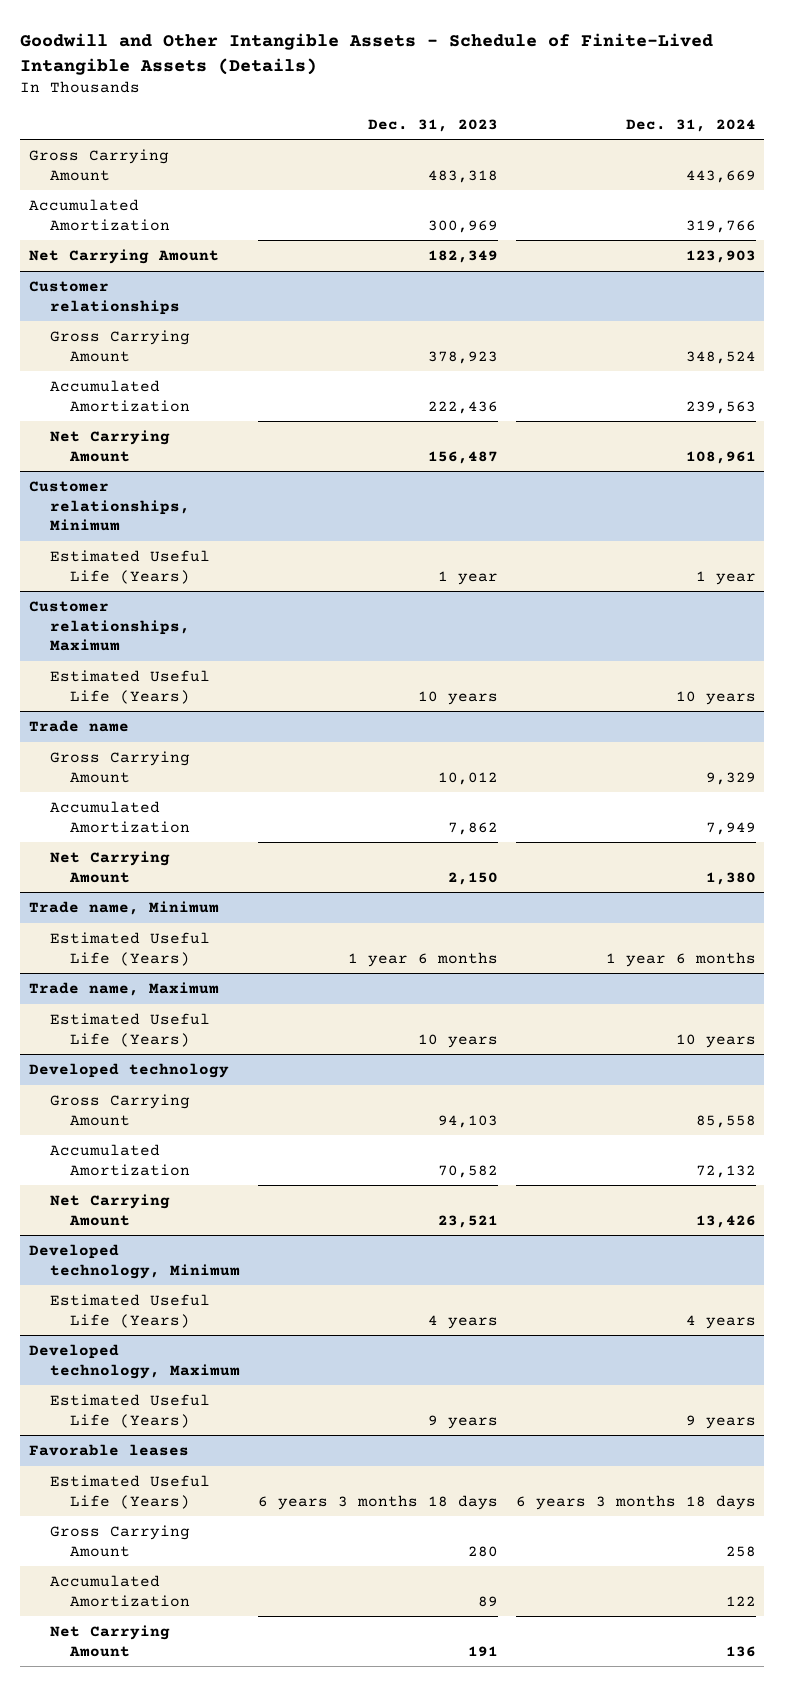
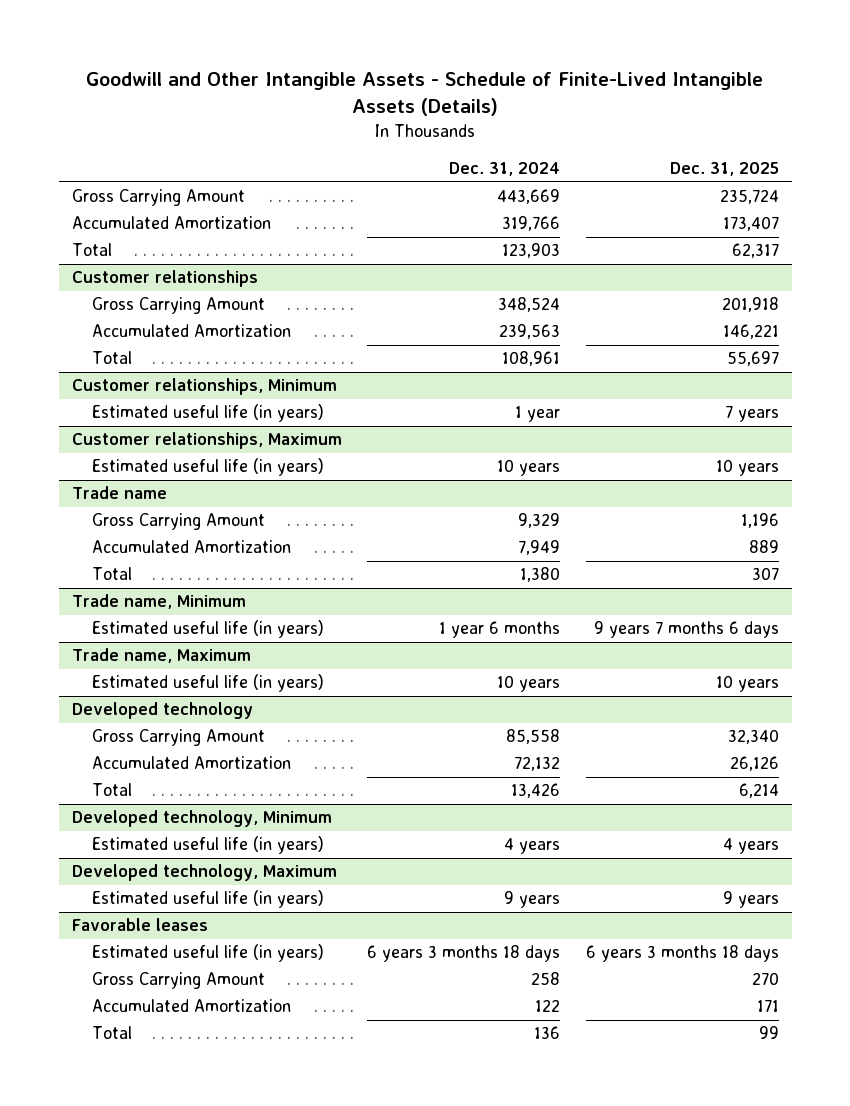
- | Dec. 31, 2023 | Dec. 31, 2024
+ | Dec. 31, 2024 | Dec. 31, 2025
- Net Carrying Amount | 182,349 | 123,903
+ Total | 123,903 | 62,317
@ Customer relationships
- Net Carrying Amount | 156,487 | 108,961
+ Total | 108,961 | 55,697
@ Customer relationships, Minimum
- Estimated Useful Life (Years) | 1 year | 1 year
+ Estimated useful life (in years) | 1 year | 7 years
@ Customer relationships, Maximum
- Estimated Useful Life (Years) | 10 years | 10 years
+ Estimated useful life (in years) | 10 years | 10 years
@ Trade name
- Net Carrying Amount | 2,150 | 1,380
+ Total | 1,380 | 307
@ Trade name, Minimum
- Estimated Useful Life (Years) | 1 year 6 months | 1 year 6 months
+ Estimated useful life (in years) | 1 year 6 months | 9 years 7 months 6 days
@ Trade name, Maximum
- Estimated Useful Life (Years) | 10 years | 10 years
+ Estimated useful life (in years) | 10 years | 10 years
@ Developed technology
- Net Carrying Amount | 23,521 | 13,426
+ Total | 13,426 | 6,214
@ Developed technology, Minimum
- Estimated Useful Life (Years) | 4 years | 4 years
+ Estimated useful life (in years) | 4 years | 4 years
@ Developed technology, Maximum
- Estimated Useful Life (Years) | 9 years | 9 years
+ Estimated useful life (in years) | 9 years | 9 years
@ Favorable leases
- Estimated Useful Life (Years) | 6 years 3 months 18 days | 6 years 3 months 18 days
+ Estimated useful life (in years) | 6 years 3 months 18 days | 6 years 3 months 18 days
- Net Carrying Amount | 191 | 136
+ Total | 136 | 99

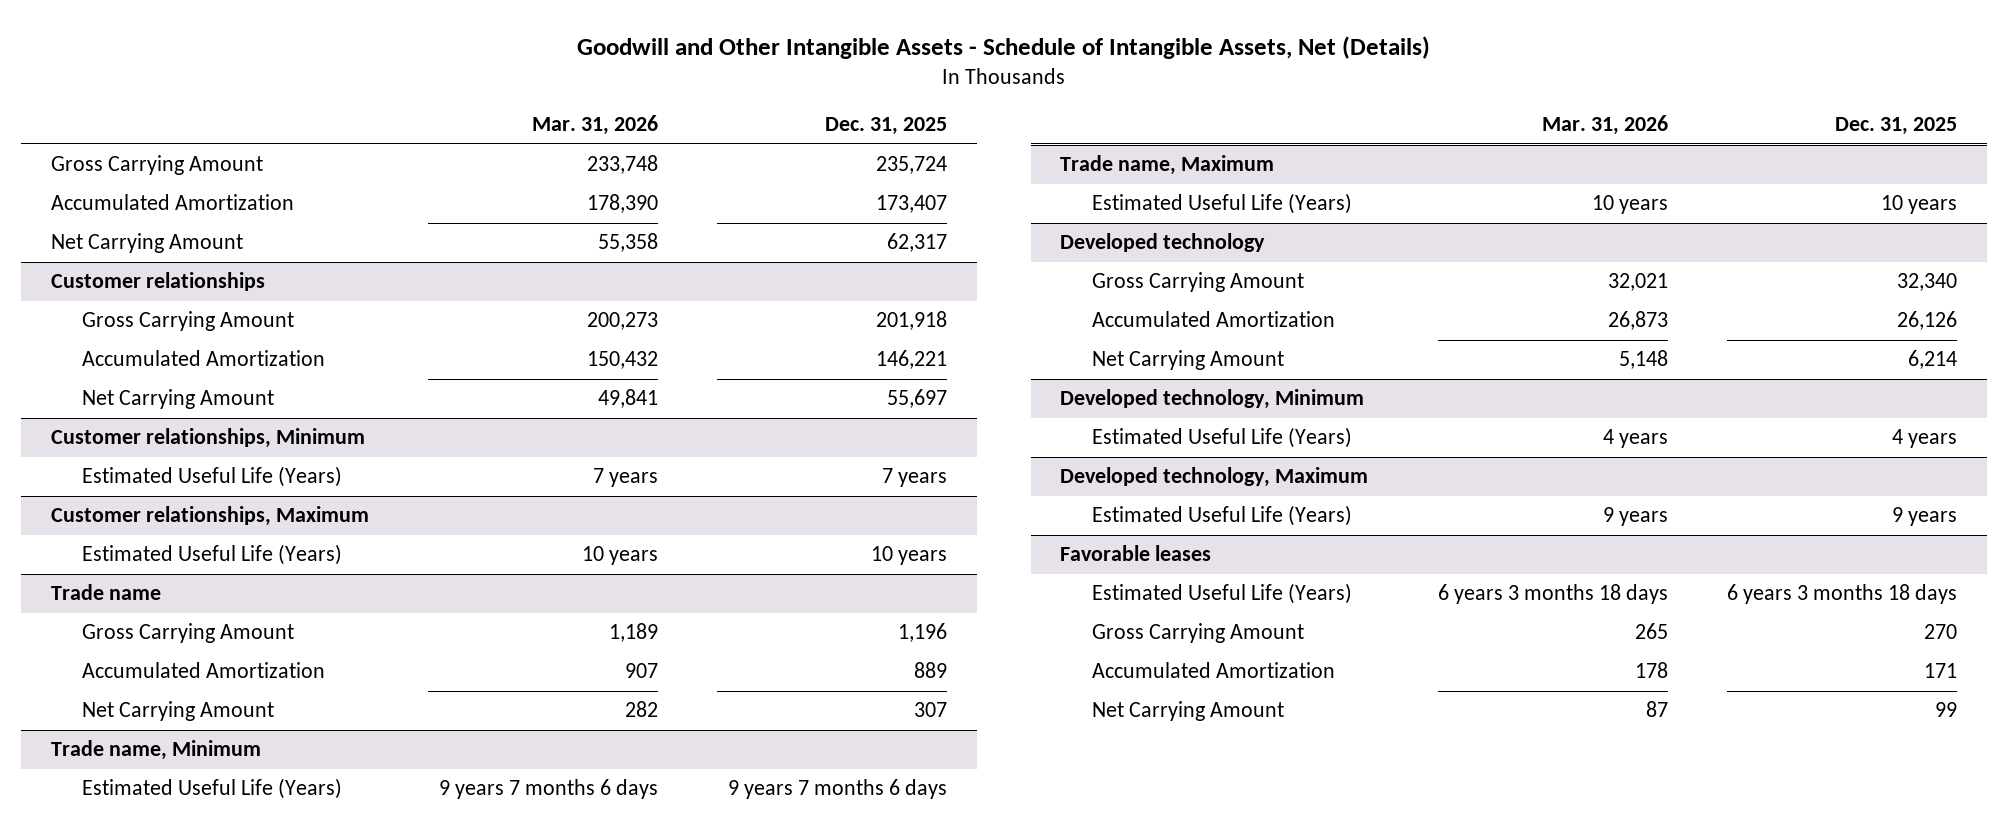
- Goodwill and Other Intangible Assets - Schedule of Finite-Lived Intangible Assets (Details)
+ Goodwill and Other Intangible Assets - Schedule of Intangible Assets, Net (Details)
- | Dec. 31, 2024 | Dec. 31, 2025
+ | Mar. 31, 2026 | Dec. 31, 2025
- Total | 123,903 | 62,317
+ Net Carrying Amount | 55,358 | 62,317
@ Customer relationships
- Total | 108,961 | 55,697
+ Net Carrying Amount | 49,841 | 55,697
@ Customer relationships, Minimum
- Estimated useful life (in years) | 1 year | 7 years
+ Estimated Useful Life (Years) | 7 years | 7 years
@ Customer relationships, Maximum
- Estimated useful life (in years) | 10 years | 10 years
+ Estimated Useful Life (Years) | 10 years | 10 years
@ Trade name
- Total | 1,380 | 307
+ Net Carrying Amount | 282 | 307
@ Trade name, Minimum
- Estimated useful life (in years) | 1 year 6 months | 9 years 7 months 6 days
+ Estimated Useful Life (Years) | 9 years 7 months 6 days | 9 years 7 months 6 days
@ Trade name, Maximum
- Estimated useful life (in years) | 10 years | 10 years
+ Estimated Useful Life (Years) | 10 years | 10 years
@ Developed technology
- Total | 13,426 | 6,214
+ Net Carrying Amount | 5,148 | 6,214
@ Developed technology, Minimum
- Estimated useful life (in years) | 4 years | 4 years
+ Estimated Useful Life (Years) | 4 years | 4 years
@ Developed technology, Maximum
- Estimated useful life (in years) | 9 years | 9 years
+ Estimated Useful Life (Years) | 9 years | 9 years
@ Favorable leases
- Estimated useful life (in years) | 6 years 3 months 18 days | 6 years 3 months 18 days
+ Estimated Useful Life (Years) | 6 years 3 months 18 days | 6 years 3 months 18 days
- Total | 136 | 99
+ Net Carrying Amount | 87 | 99

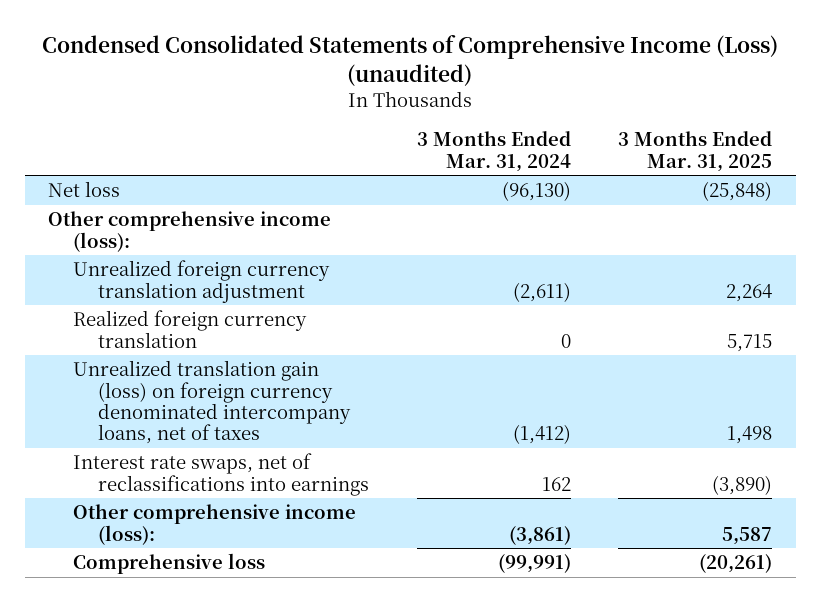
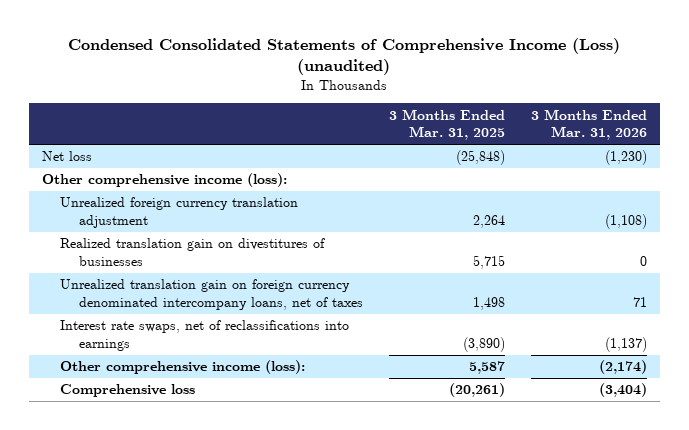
- | 3 Months Ended Mar. 31, 2024 | 3 Months Ended Mar. 31, 2025
+ | 3 Months Ended Mar. 31, 2025 | 3 Months Ended Mar. 31, 2026
- Realized foreign currency translation | 0 | 5,715
- Unrealized translation gain (loss) on foreign currency denominated intercompany loans, net of taxes | (1,412) | 1,498
+ Realized translation gain on divestitures of businesses | 5,715 | 0
+ Unrealized translation gain on foreign currency denominated intercompany loans, net of taxes | 1,498 | 71

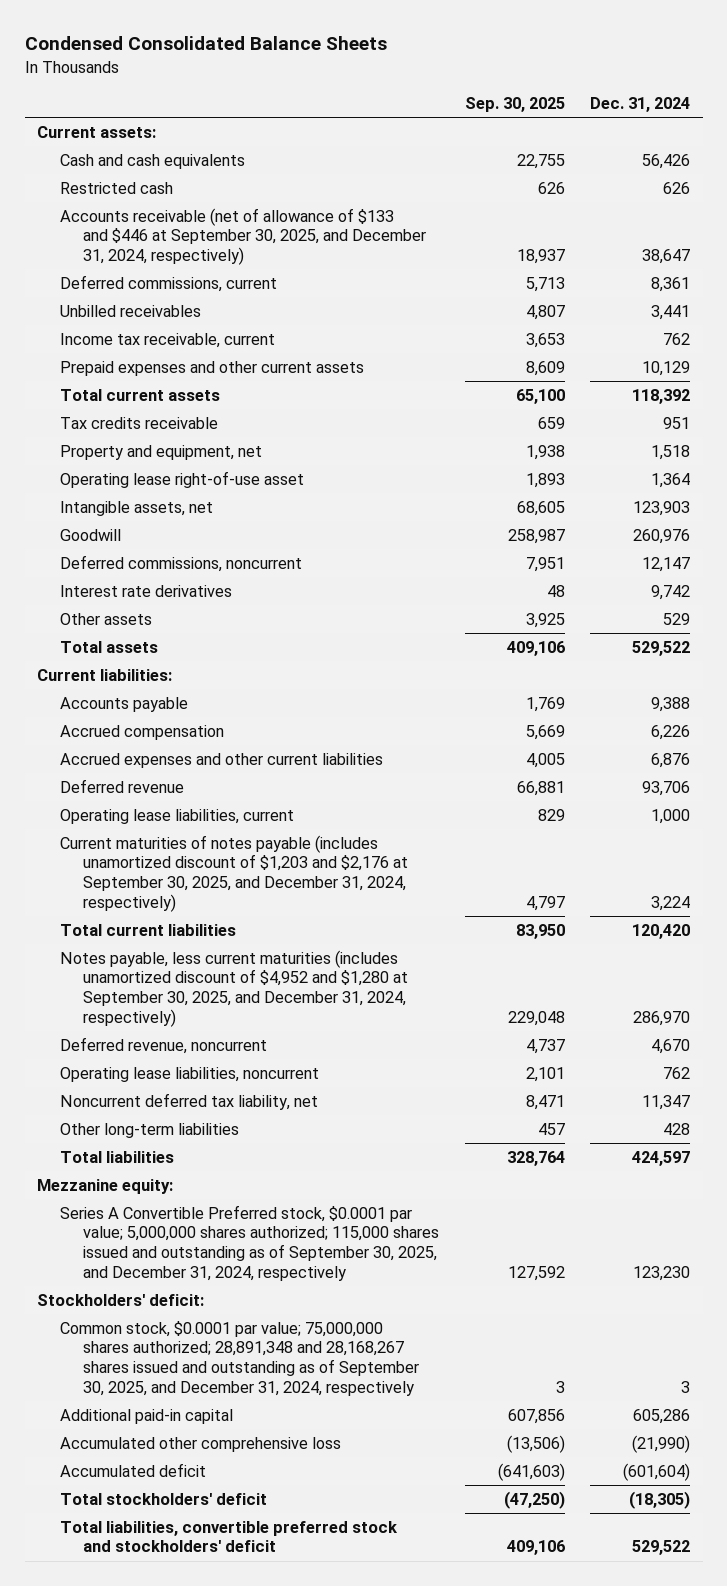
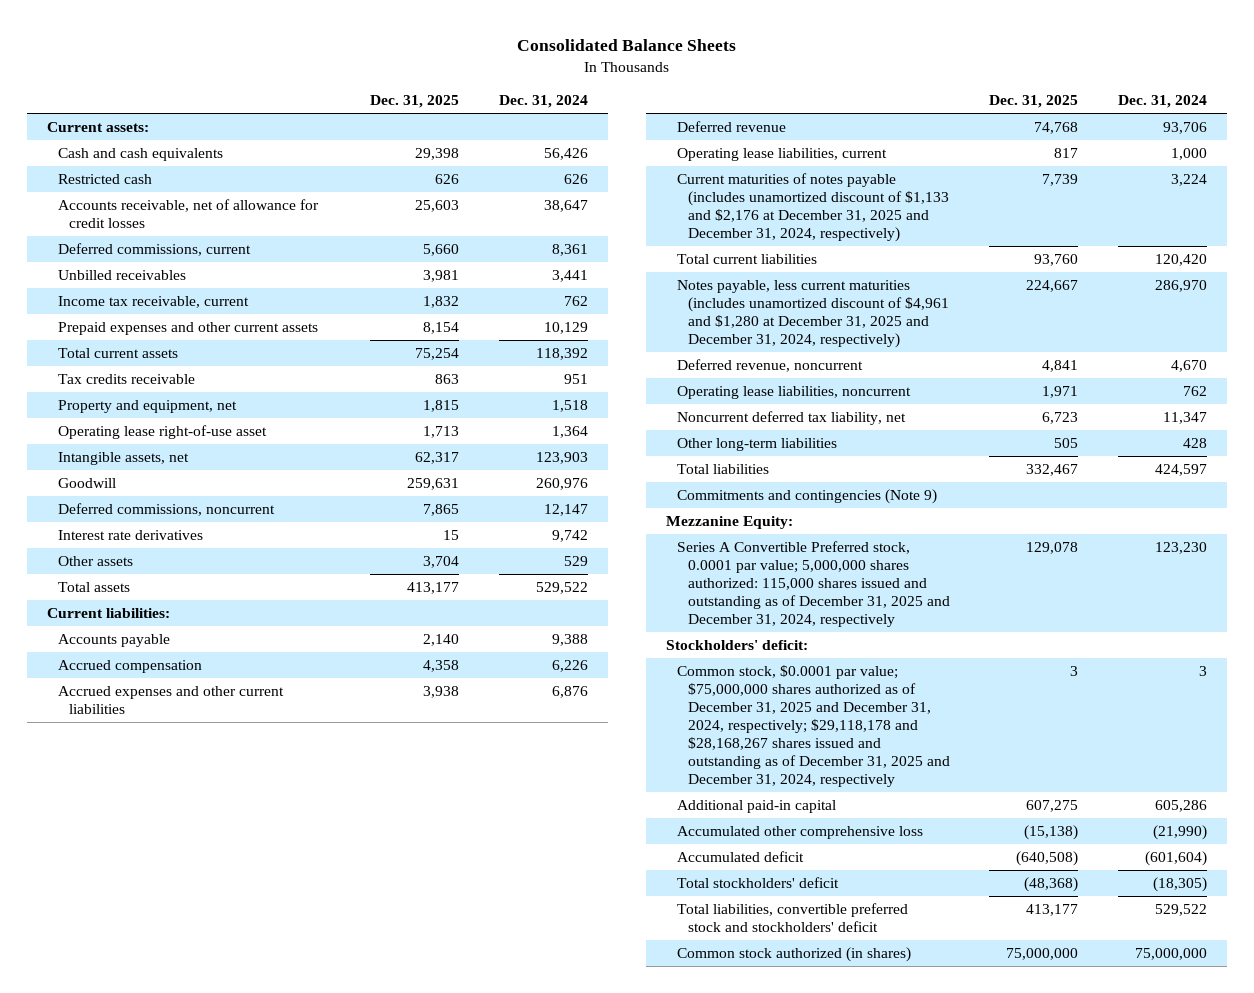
- Condensed Consolidated Balance Sheets
+ Consolidated Balance Sheets
- | Sep. 30, 2025 | Dec. 31, 2024
+ | Dec. 31, 2025 | Dec. 31, 2024
- Accounts receivable (net of allowance of $133 and $446 at September 30, 2025, and December 31, 2024, respectively) | 18,937 | 38,647
+ Accounts receivable, net of allowance for credit losses | 25,603 | 38,647
- Current maturities of notes payable (includes unamortized discount of $1,203 and $2,176 at September 30, 2025, and December 31, 2024, respectively) | 4,797 | 3,224
+ Current maturities of notes payable (includes unamortized discount of $1,133 and $2,176 at December 31, 2025 and December 31, 2024, respectively) | 7,739 | 3,224
- Notes payable, less current maturities (includes unamortized discount of $4,952 and $1,280 at September 30, 2025, and December 31, 2024, respectively) | 229,048 | 286,970
+ Notes payable, less current maturities (includes unamortized discount of $4,961 and $1,280 at December 31, 2025 and December 31, 2024, respectively) | 224,667 | 286,970
- Mezzanine equity:
- Series A Convertible Preferred stock, $0.0001 par value; 5,000,000 shares authorized; 115,000 shares issued and outstanding as of September 30, 2025, and December 31, 2024, respectively | 127,592 | 123,230
+ Commitments and contingencies (Note 9)
+ Mezzanine Equity:
+ Series A Convertible Preferred stock, 0.0001 par value; 5,000,000 shares authorized: 115,000 shares issued and outstanding as of December 31, 2025 and December 31, 2024, respectively | 129,078 | 123,230
- Common stock, $0.0001 par value; 75,000,000 shares authorized; 28,891,348 and 28,168,267 shares issued and outstanding as of September 30, 2025, and December 31, 2024, respectively | 3 | 3
+ Common stock, $0.0001 par value; $75,000,000 shares authorized as of December 31, 2025 and December 31, 2024, respectively; $29,118,178 and $28,168,267 shares issued and outstanding as of December 31, 2025 and December 31, 2024, respectively | 3 | 3
+ Common stock authorized (in shares) | 75,000,000 | 75,000,000

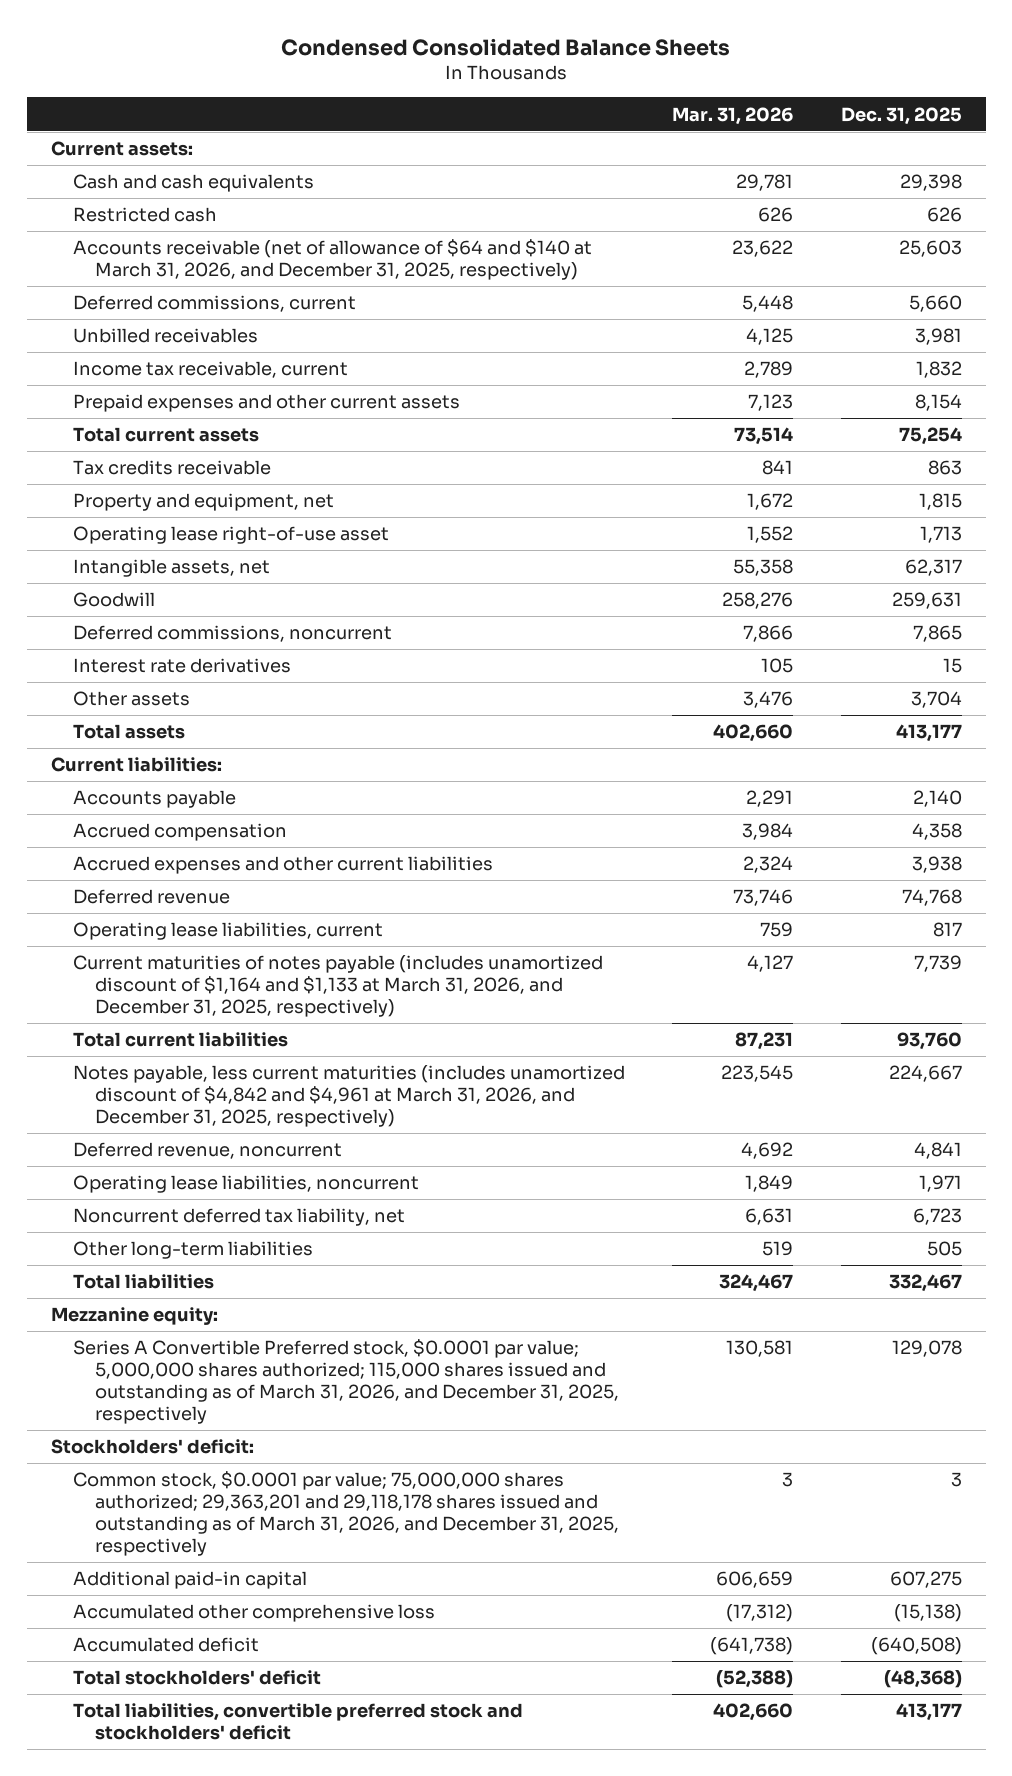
- Consolidated Balance Sheets
+ Condensed Consolidated Balance Sheets
- | Dec. 31, 2025 | Dec. 31, 2024
+ | Mar. 31, 2026 | Dec. 31, 2025
- Accounts receivable, net of allowance for credit losses | 25,603 | 38,647
+ Accounts receivable (net of allowance of $64 and $140 at March 31, 2026, and December 31, 2025, respectively) | 23,622 | 25,603
- Current maturities of notes payable (includes unamortized discount of $1,133 and $2,176 at December 31, 2025 and December 31, 2024, respectively) | 7,739 | 3,224
+ Current maturities of notes payable (includes unamortized discount of $1,164 and $1,133 at March 31, 2026, and December 31, 2025, respectively) | 4,127 | 7,739
- Notes payable, less current maturities (includes unamortized discount of $4,961 and $1,280 at December 31, 2025 and December 31, 2024, respectively) | 224,667 | 286,970
+ Notes payable, less current maturities (includes unamortized discount of $4,842 and $4,961 at March 31, 2026, and December 31, 2025, respectively) | 223,545 | 224,667
- Commitments and contingencies (Note 9)
- Mezzanine Equity:
- Series A Convertible Preferred stock, 0.0001 par value; 5,000,000 shares authorized: 115,000 shares issued and outstanding as of December 31, 2025 and December 31, 2024, respectively | 129,078 | 123,230
+ Mezzanine equity:
+ Series A Convertible Preferred stock, $0.0001 par value; 5,000,000 shares authorized; 115,000 shares issued and outstanding as of March 31, 2026, and December 31, 2025, respectively | 130,581 | 129,078
- Common stock, $0.0001 par value; $75,000,000 shares authorized as of December 31, 2025 and December 31, 2024, respectively; $29,118,178 and $28,168,267 shares issued and outstanding as of December 31, 2025 and December 31, 2024, respectively | 3 | 3
+ Common stock, $0.0001 par value; 75,000,000 shares authorized; 29,363,201 and 29,118,178 shares issued and outstanding as of March 31, 2026, and December 31, 2025, respectively | 3 | 3
- Common stock authorized (in shares) | 75,000,000 | 75,000,000

